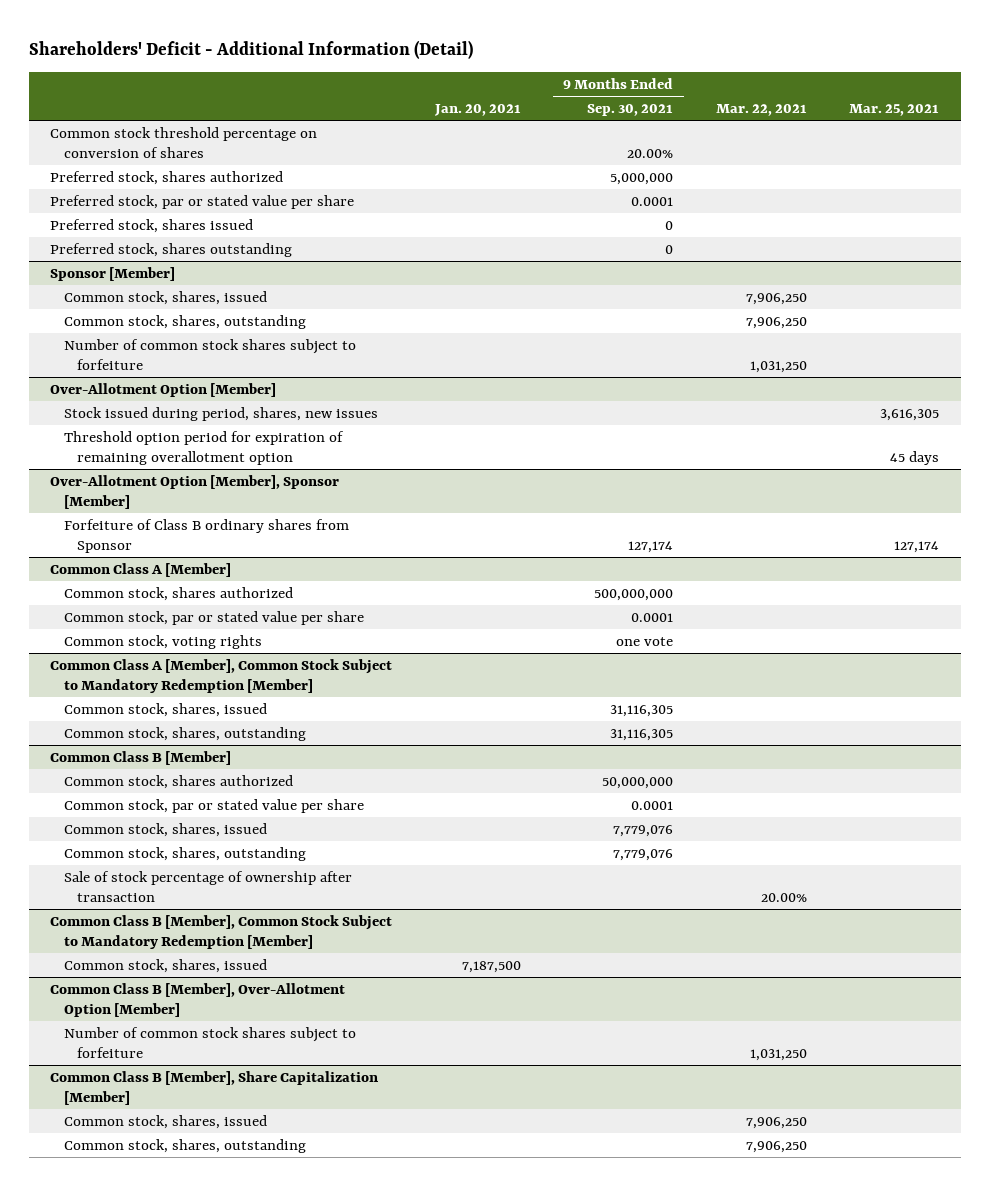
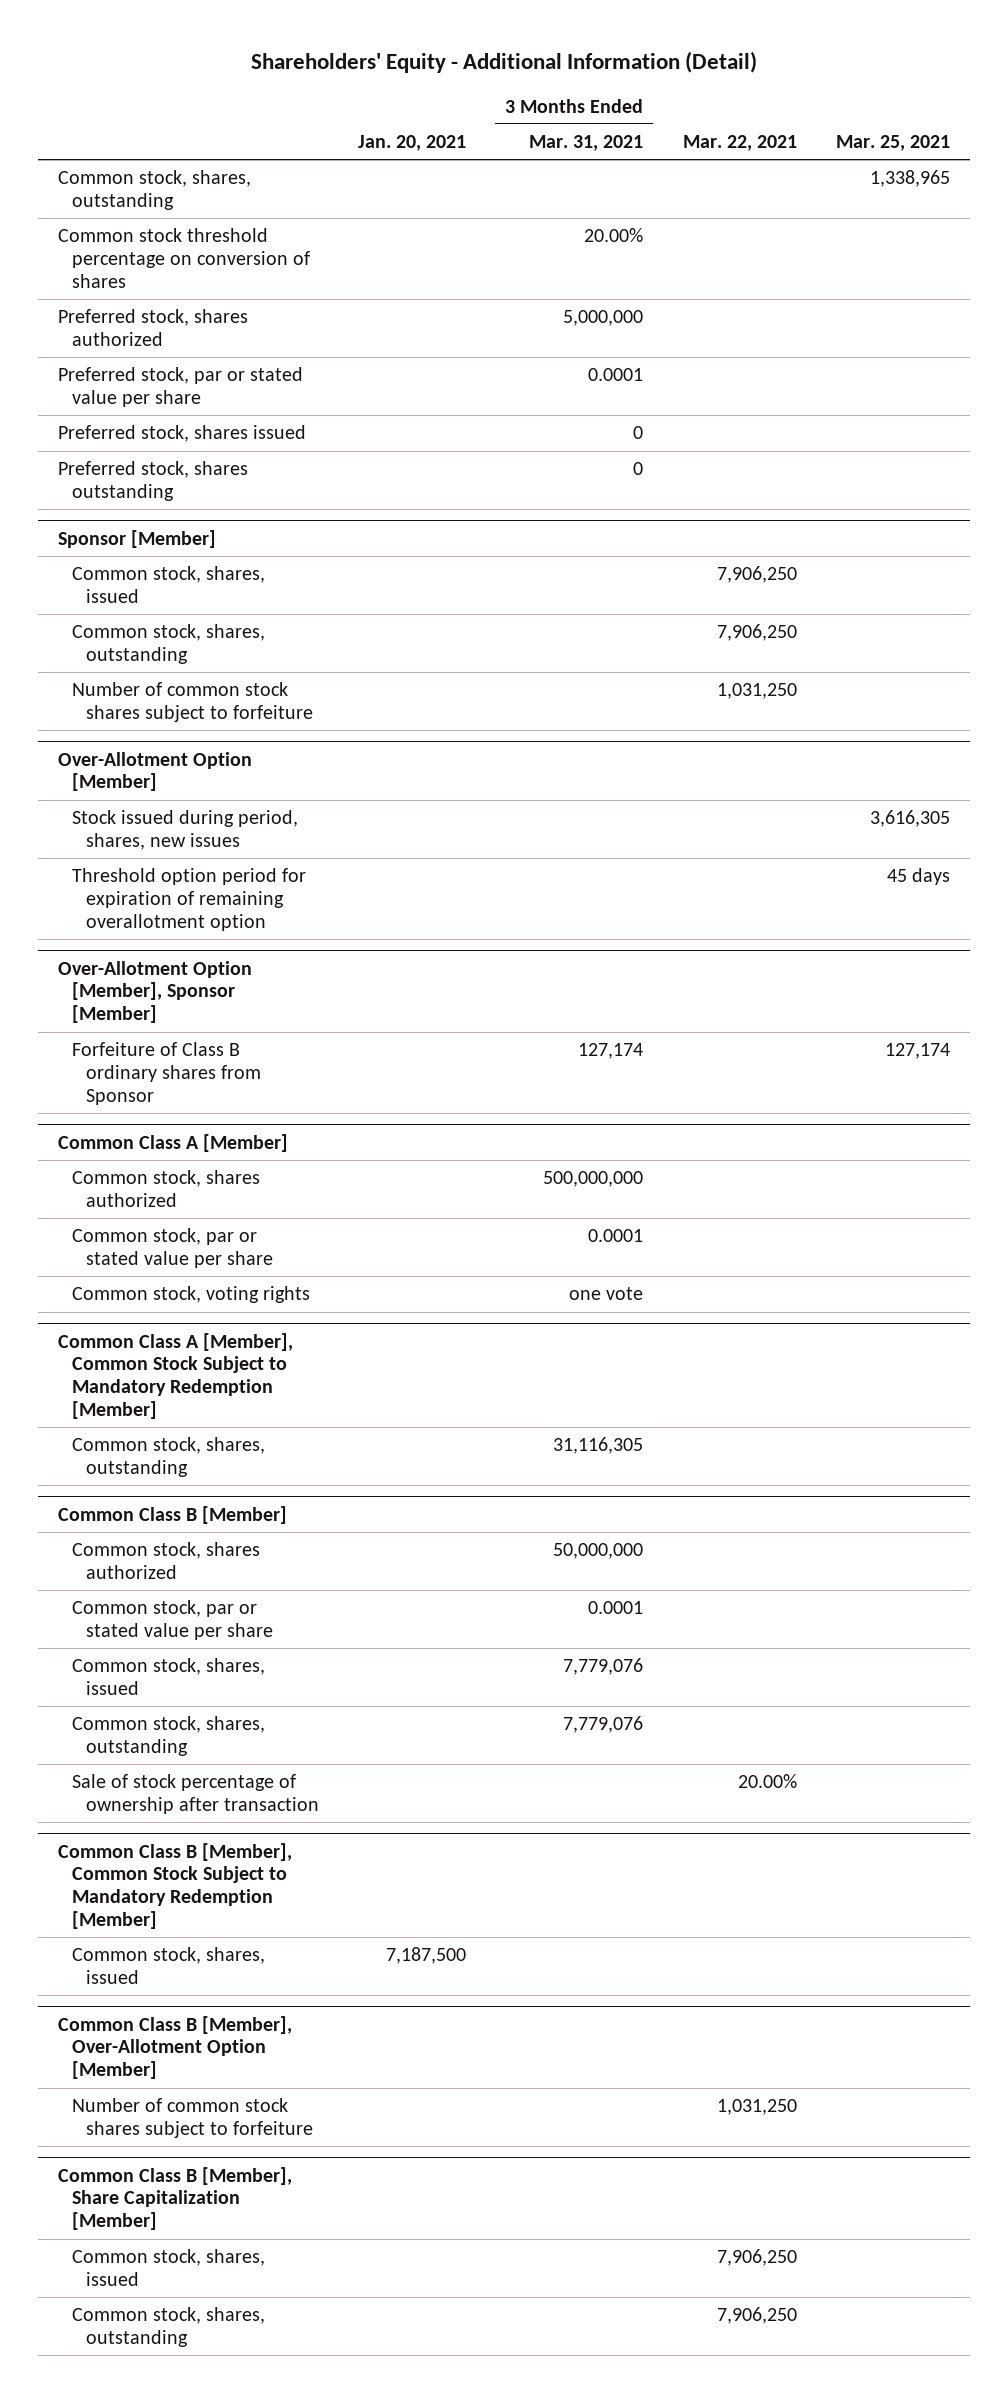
- Shareholders' Deficit - Additional Information (Detail)
+ Shareholders' Equity - Additional Information (Detail)
- | Jan. 20, 2021 | 9 Months Ended Sep. 30, 2021 | Mar. 22, 2021 | Mar. 25, 2021
+ | Jan. 20, 2021 | 3 Months Ended Mar. 31, 2021 | Mar. 22, 2021 | Mar. 25, 2021
+ Common stock, shares, outstanding | | | | 1,338,965
@ Common Class A [Member], Common Stock Subject to Mandatory Redemption [Member]
- Common stock, shares, issued | | 31,116,305 | |

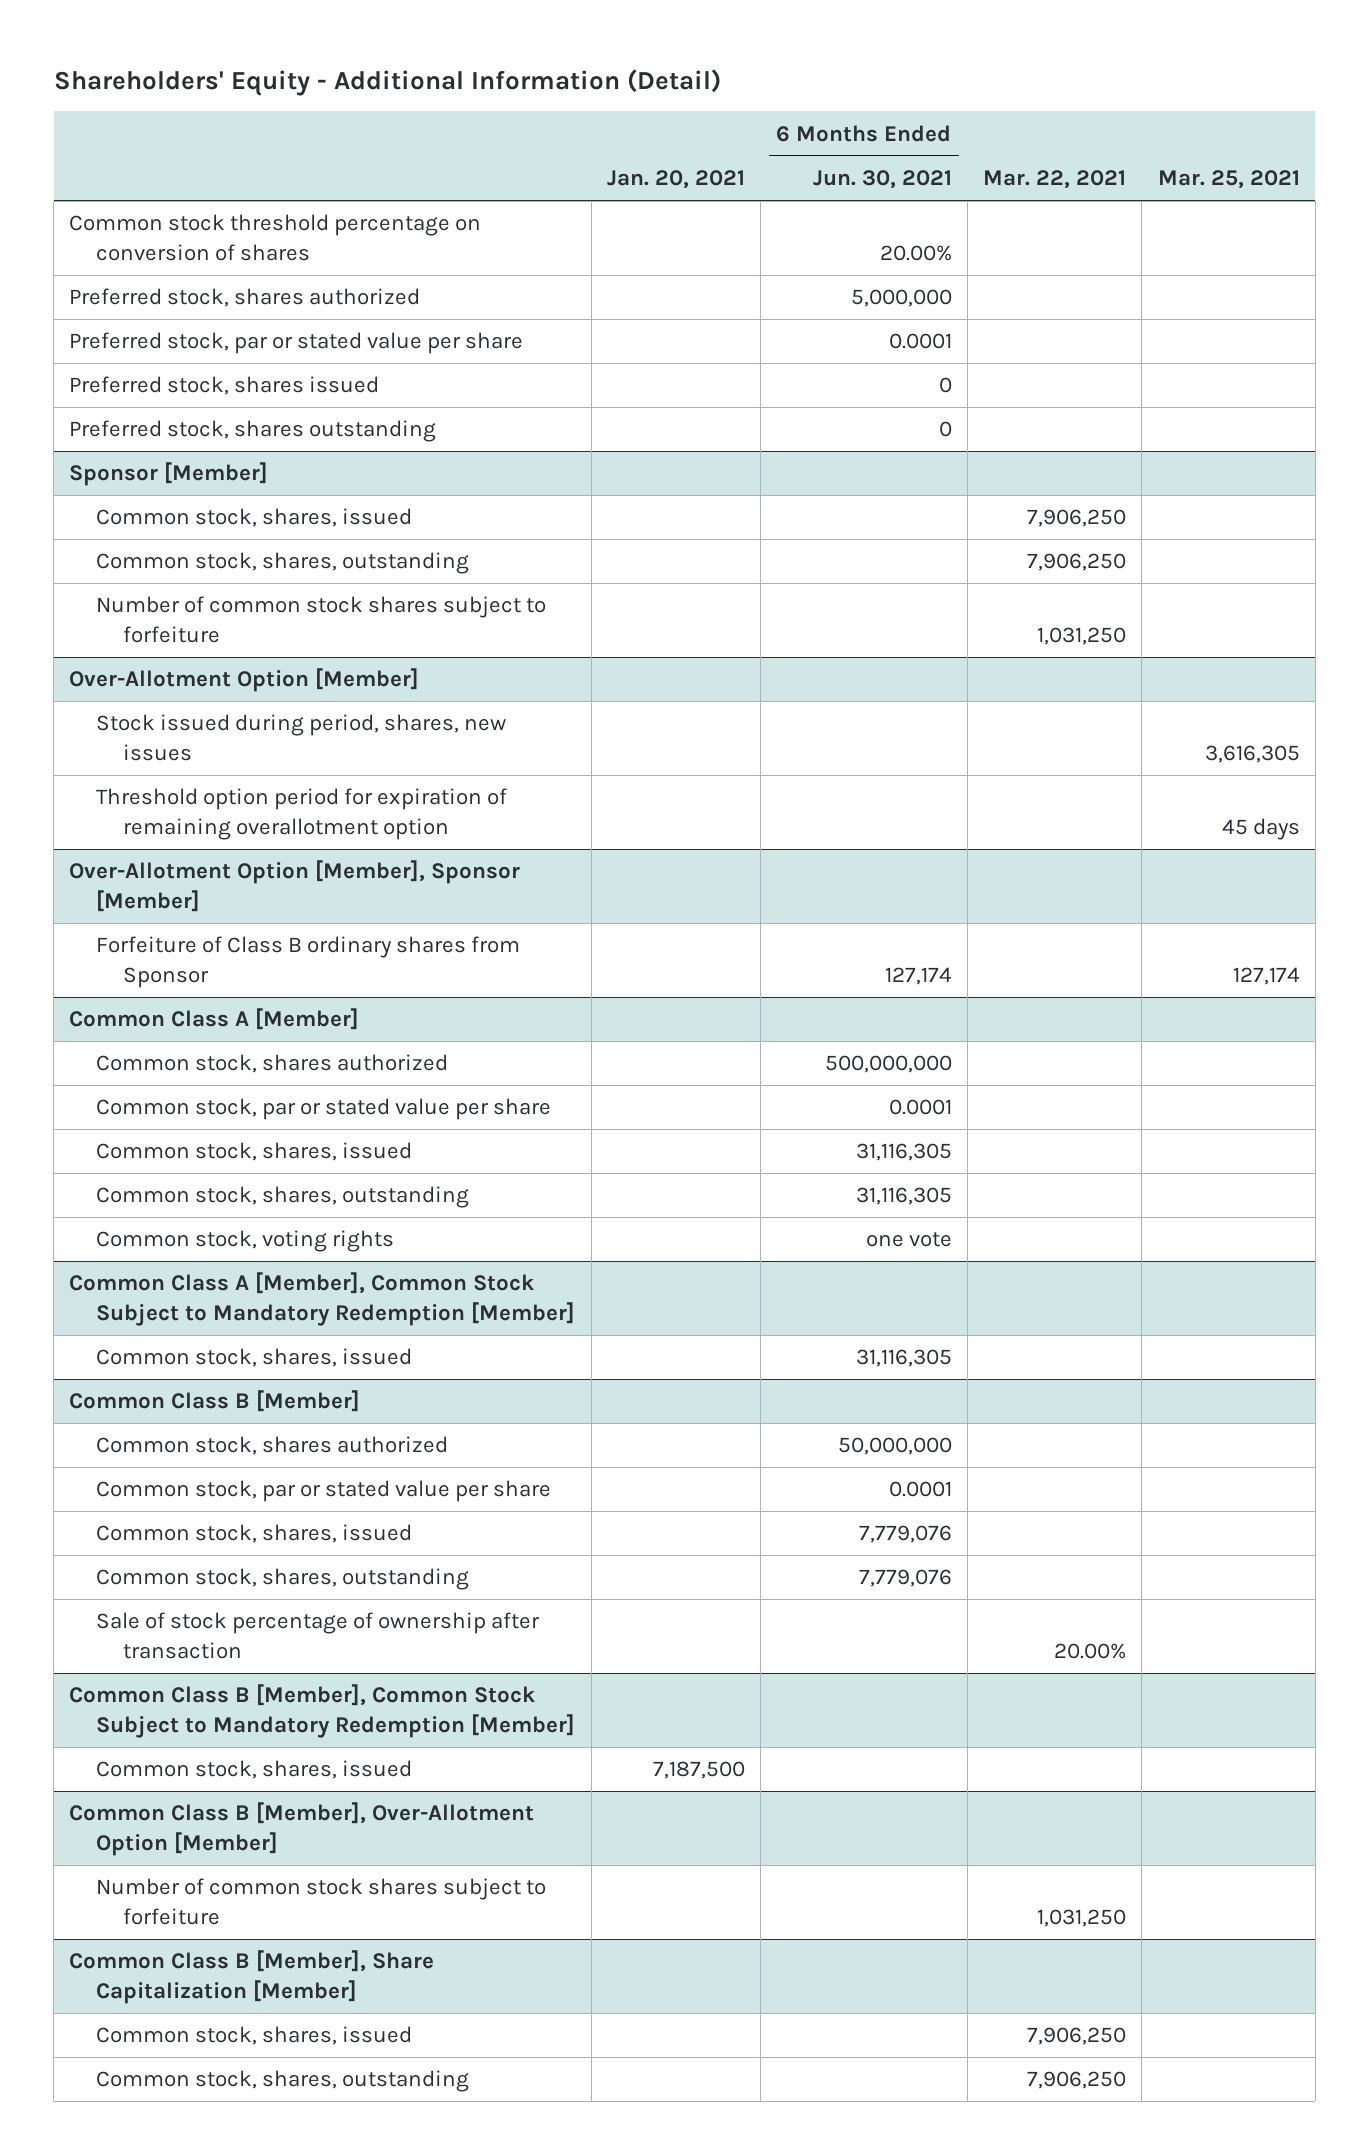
- | Jan. 20, 2021 | 3 Months Ended Mar. 31, 2021 | Mar. 22, 2021 | Mar. 25, 2021
+ | Jan. 20, 2021 | 6 Months Ended Jun. 30, 2021 | Mar. 22, 2021 | Mar. 25, 2021
- Common stock, shares, outstanding | | | | 1,338,965
@ Common Class A [Member]
+ Common stock, shares, issued | | 31,116,305 | |
+ Common stock, shares, outstanding | | 31,116,305 | |
@ Common Class A [Member], Common Stock Subject to Mandatory Redemption [Member]
- Common stock, shares, outstanding | | 31,116,305 | |
+ Common stock, shares, issued | | 31,116,305 | |

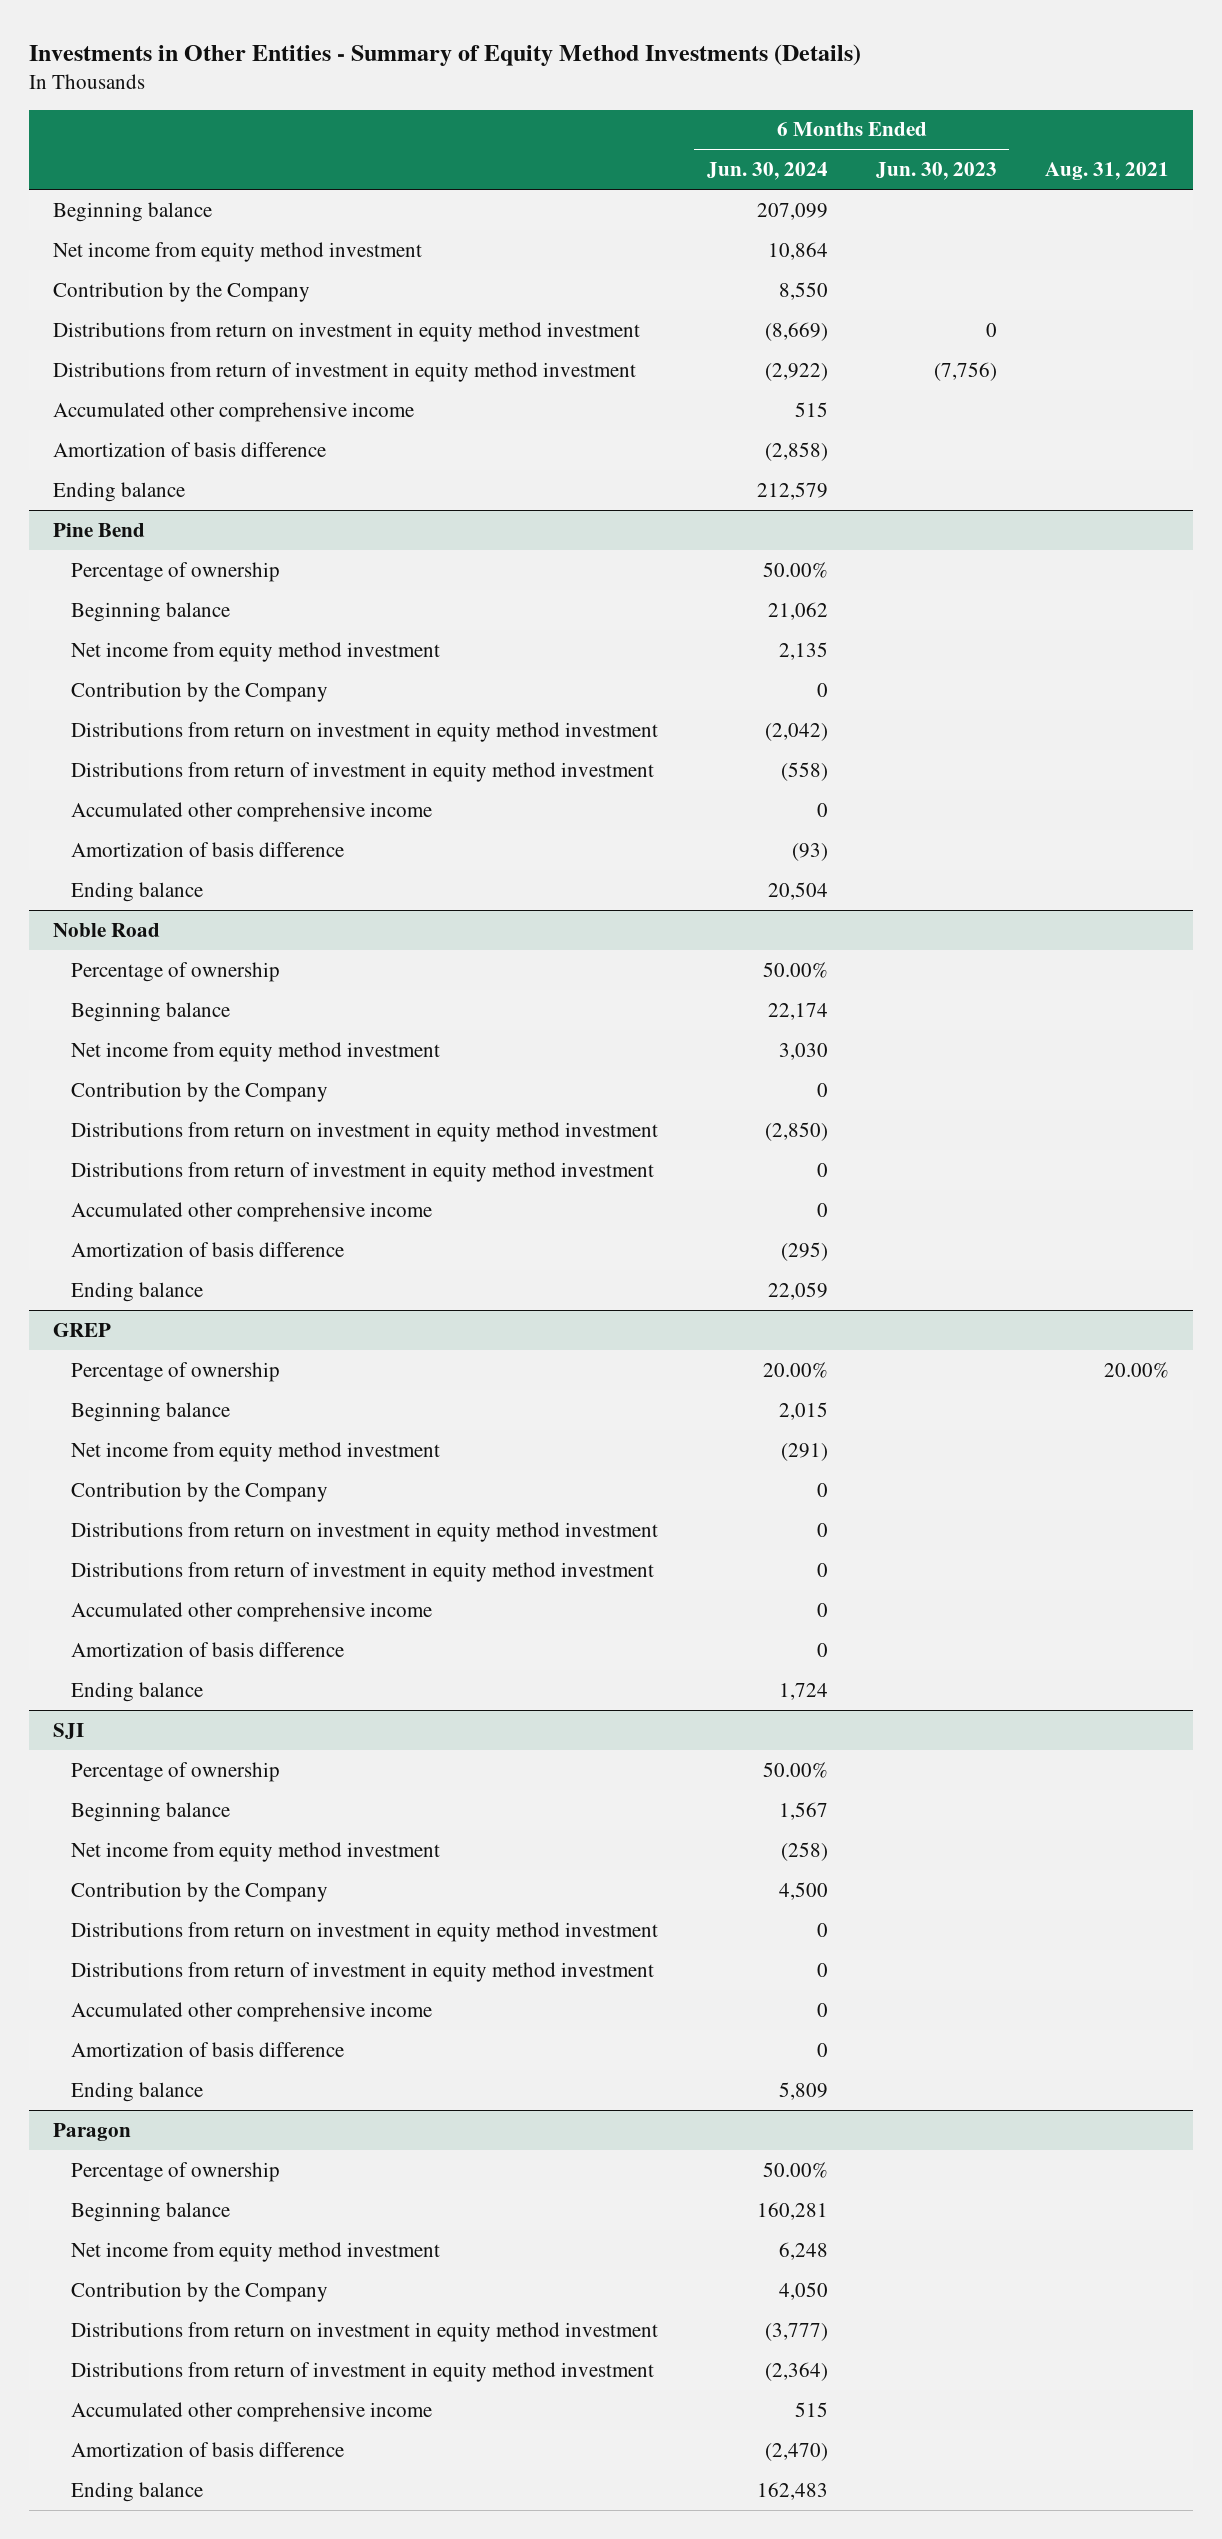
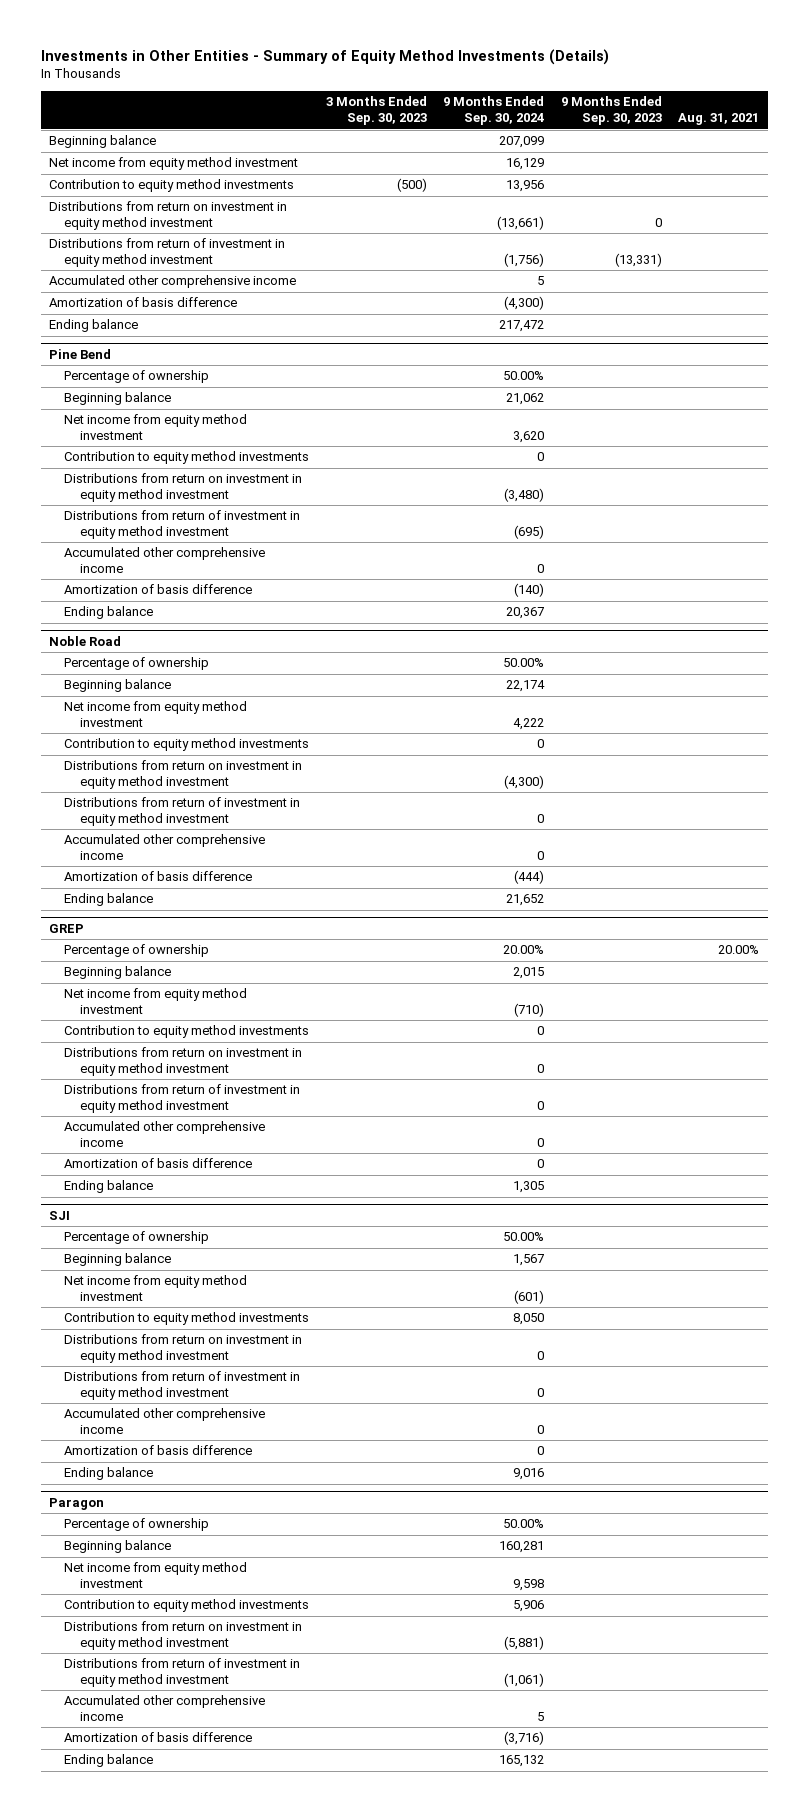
- | 6 Months Ended Jun. 30, 2024 | 6 Months Ended Jun. 30, 2023 | Aug. 31, 2021
+ | 3 Months Ended Sep. 30, 2023 | 9 Months Ended Sep. 30, 2024 | 9 Months Ended Sep. 30, 2023 | Aug. 31, 2021
- Contribution by the Company | 8,550 | |
+ Contribution to equity method investments | (500) | 13,956 | |
@ Pine Bend
- Contribution by the Company | 0 | |
+ Contribution to equity method investments | | 0 | |
@ Noble Road
- Contribution by the Company | 0 | |
+ Contribution to equity method investments | | 0 | |
@ GREP
- Contribution by the Company | 0 | |
+ Contribution to equity method investments | | 0 | |
@ SJI
- Contribution by the Company | 4,500 | |
+ Contribution to equity method investments | | 8,050 | |
@ Paragon
- Contribution by the Company | 4,050 | |
+ Contribution to equity method investments | | 5,906 | |

